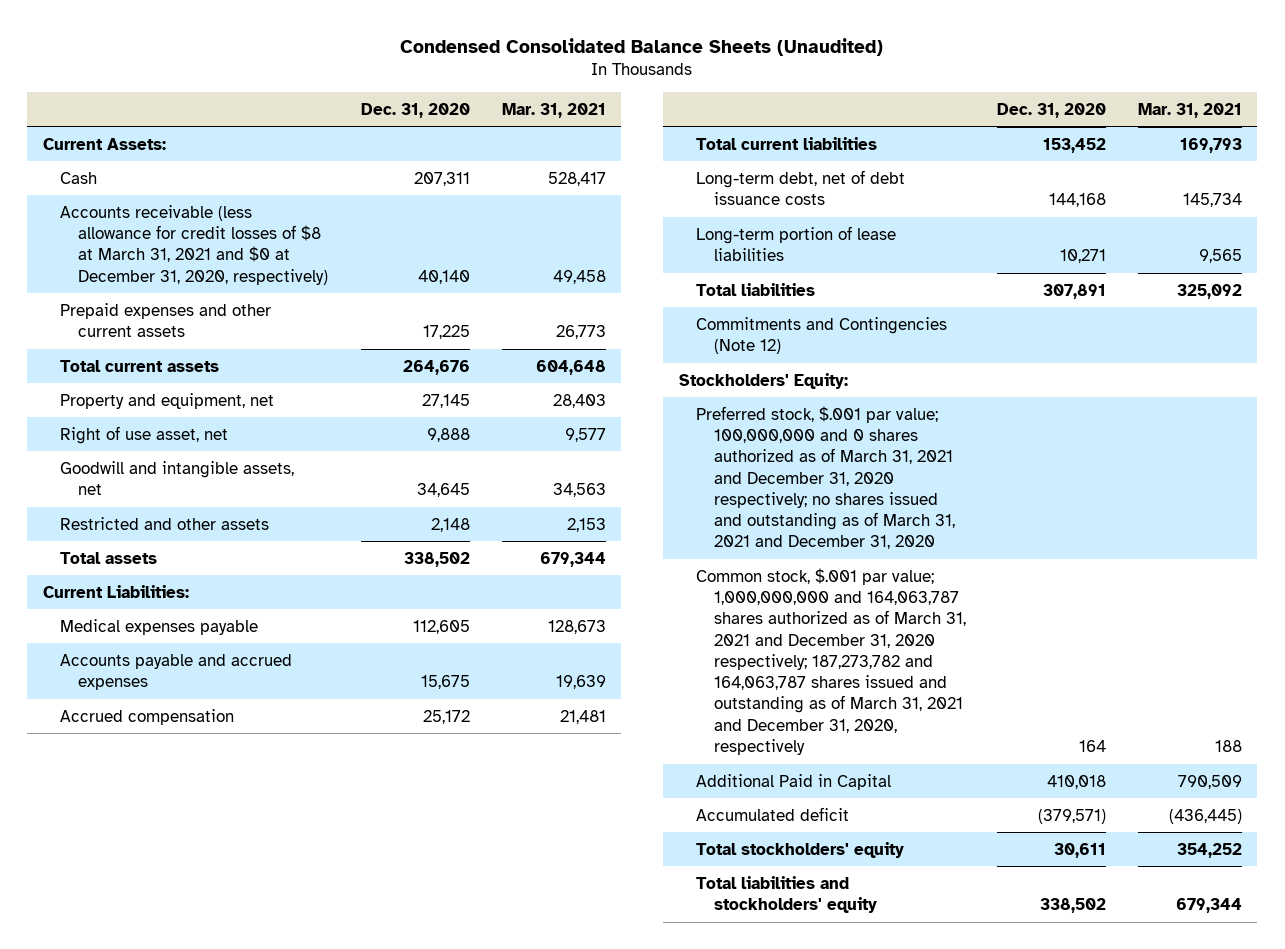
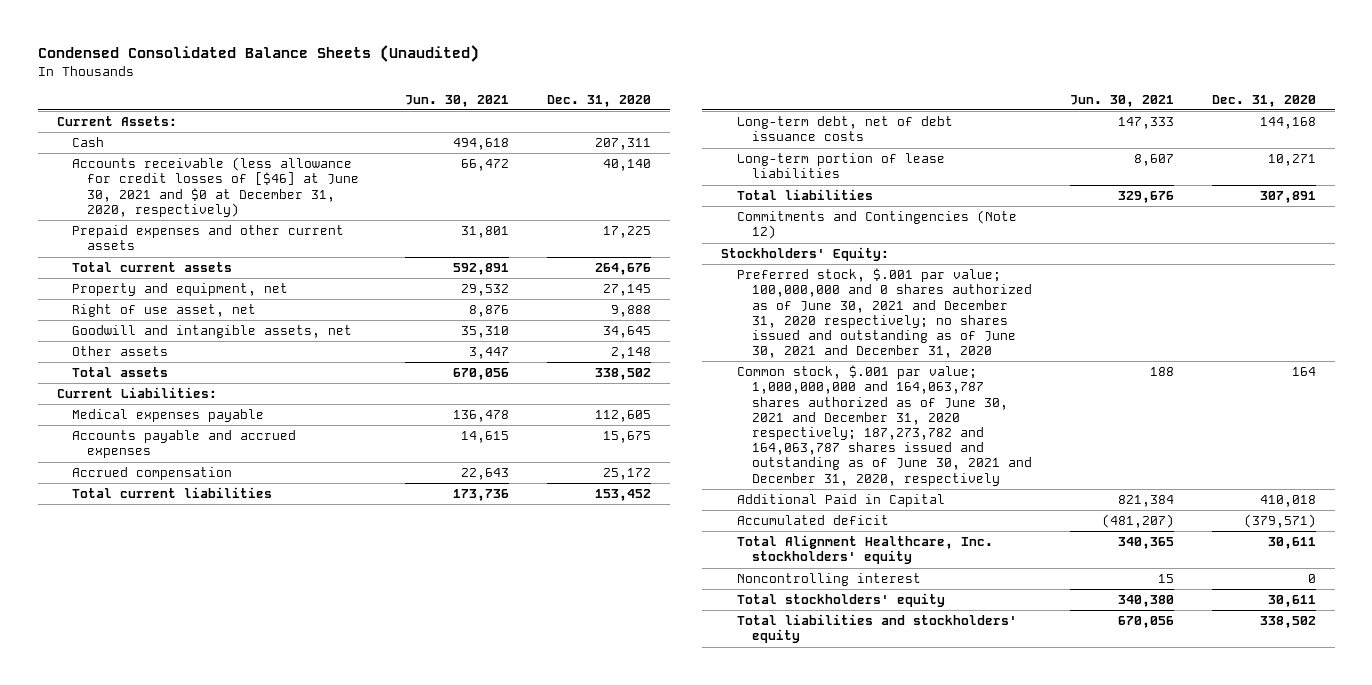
- | Dec. 31, 2020 | Mar. 31, 2021
+ | Jun. 30, 2021 | Dec. 31, 2020
- Accounts receivable (less allowance for credit losses of $8 at March 31, 2021 and $0 at December 31, 2020, respectively) | 40,140 | 49,458
+ Accounts receivable (less allowance for credit losses of [$46] at June 30, 2021 and $0 at December 31, 2020, respectively) | 66,472 | 40,140
- Restricted and other assets | 2,148 | 2,153
+ Other assets | 3,447 | 2,148
- Preferred stock, $.001 par value; 100,000,000 and 0 shares authorized as of March 31, 2021 and December 31, 2020 respectively; no shares issued and outstanding as of March 31, 2021 and December 31, 2020
- Common stock, $.001 par value; 1,000,000,000 and 164,063,787 shares authorized as of March 31, 2021 and December 31, 2020 respectively; 187,273,782 and 164,063,787 shares issued and outstanding as of March 31, 2021 and December 31, 2020, respectively | 164 | 188
+ Preferred stock, $.001 par value; 100,000,000 and 0 shares authorized as of June 30, 2021 and December 31, 2020 respectively; no shares issued and outstanding as of June 30, 2021 and December 31, 2020
+ Common stock, $.001 par value; 1,000,000,000 and 164,063,787 shares authorized as of June 30, 2021 and December 31, 2020 respectively; 187,273,782 and 164,063,787 shares issued and outstanding as of June 30, 2021 and December 31, 2020, respectively | 188 | 164
+ Total Alignment Healthcare, Inc. stockholders' equity | 340,365 | 30,611
+ Noncontrolling interest | 15 | 0

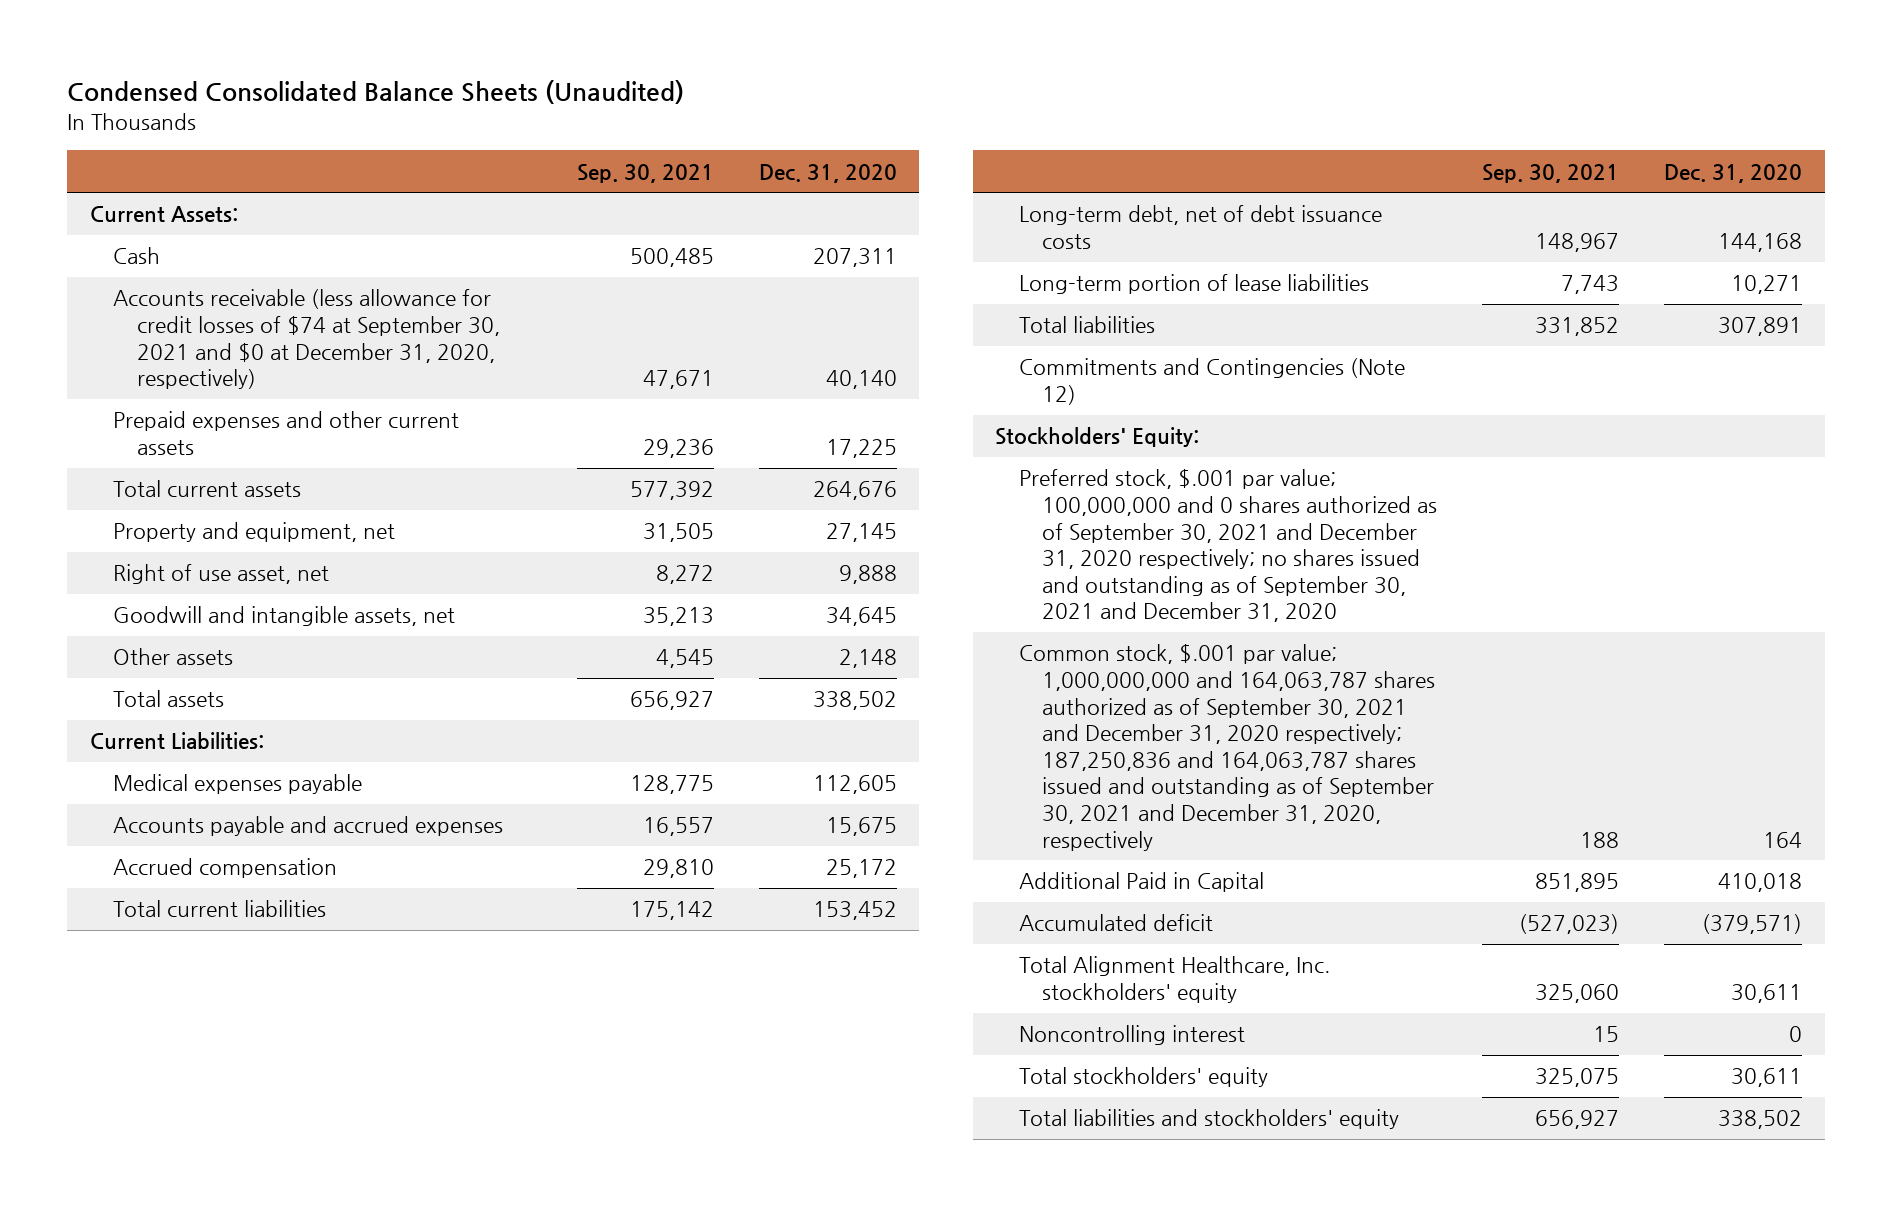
- | Jun. 30, 2021 | Dec. 31, 2020
+ | Sep. 30, 2021 | Dec. 31, 2020
- Accounts receivable (less allowance for credit losses of [$46] at June 30, 2021 and $0 at December 31, 2020, respectively) | 66,472 | 40,140
+ Accounts receivable (less allowance for credit losses of $74 at September 30, 2021 and $0 at December 31, 2020, respectively) | 47,671 | 40,140
- Preferred stock, $.001 par value; 100,000,000 and 0 shares authorized as of June 30, 2021 and December 31, 2020 respectively; no shares issued and outstanding as of June 30, 2021 and December 31, 2020
- Common stock, $.001 par value; 1,000,000,000 and 164,063,787 shares authorized as of June 30, 2021 and December 31, 2020 respectively; 187,273,782 and 164,063,787 shares issued and outstanding as of June 30, 2021 and December 31, 2020, respectively | 188 | 164
+ Preferred stock, $.001 par value; 100,000,000 and 0 shares authorized as of September 30, 2021 and December 31, 2020 respectively; no shares issued and outstanding as of September 30, 2021 and December 31, 2020
+ Common stock, $.001 par value; 1,000,000,000 and 164,063,787 shares authorized as of September 30, 2021 and December 31, 2020 respectively; 187,250,836 and 164,063,787 shares issued and outstanding as of September 30, 2021 and December 31, 2020, respectively | 188 | 164

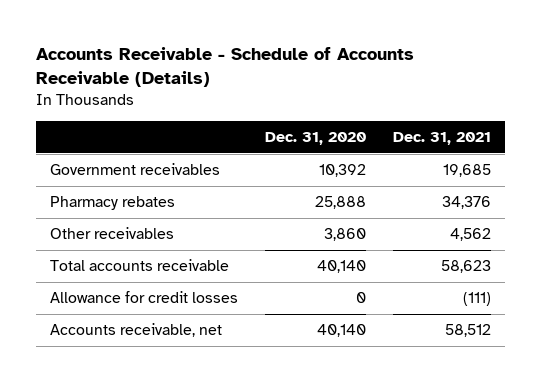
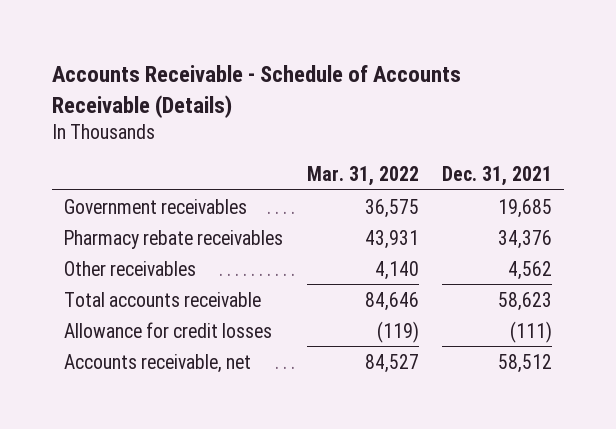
- | Dec. 31, 2020 | Dec. 31, 2021
+ | Mar. 31, 2022 | Dec. 31, 2021
- Pharmacy rebates | 25,888 | 34,376
+ Pharmacy rebate receivables | 43,931 | 34,376

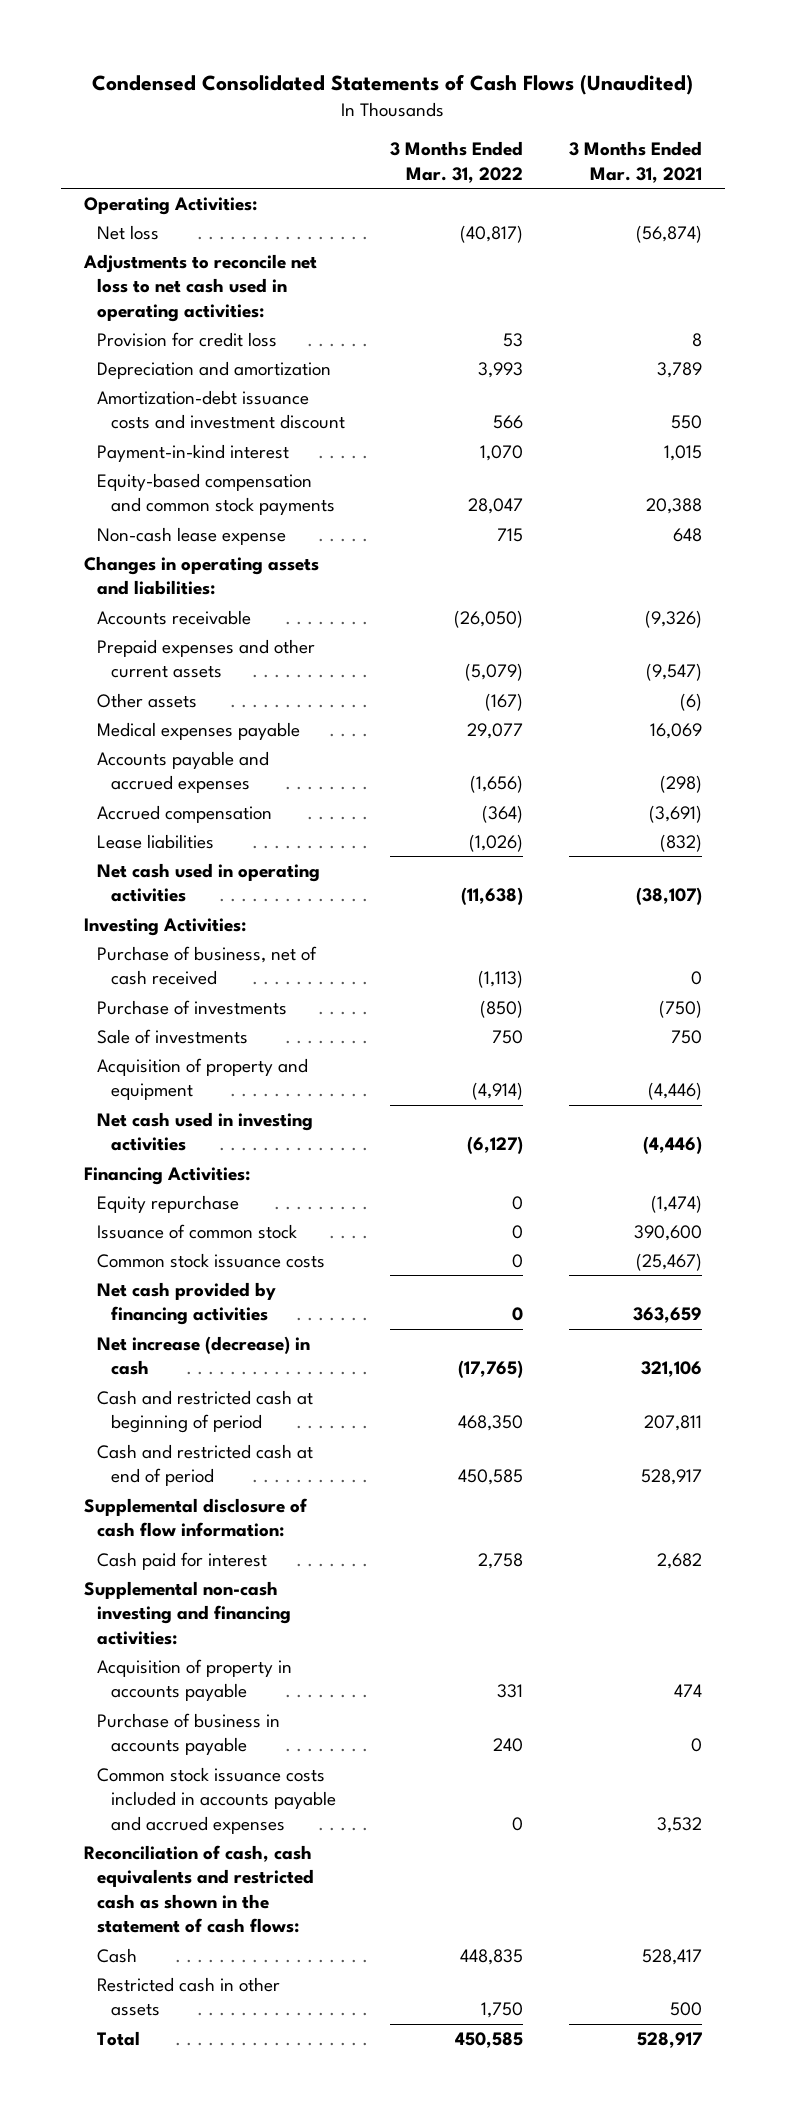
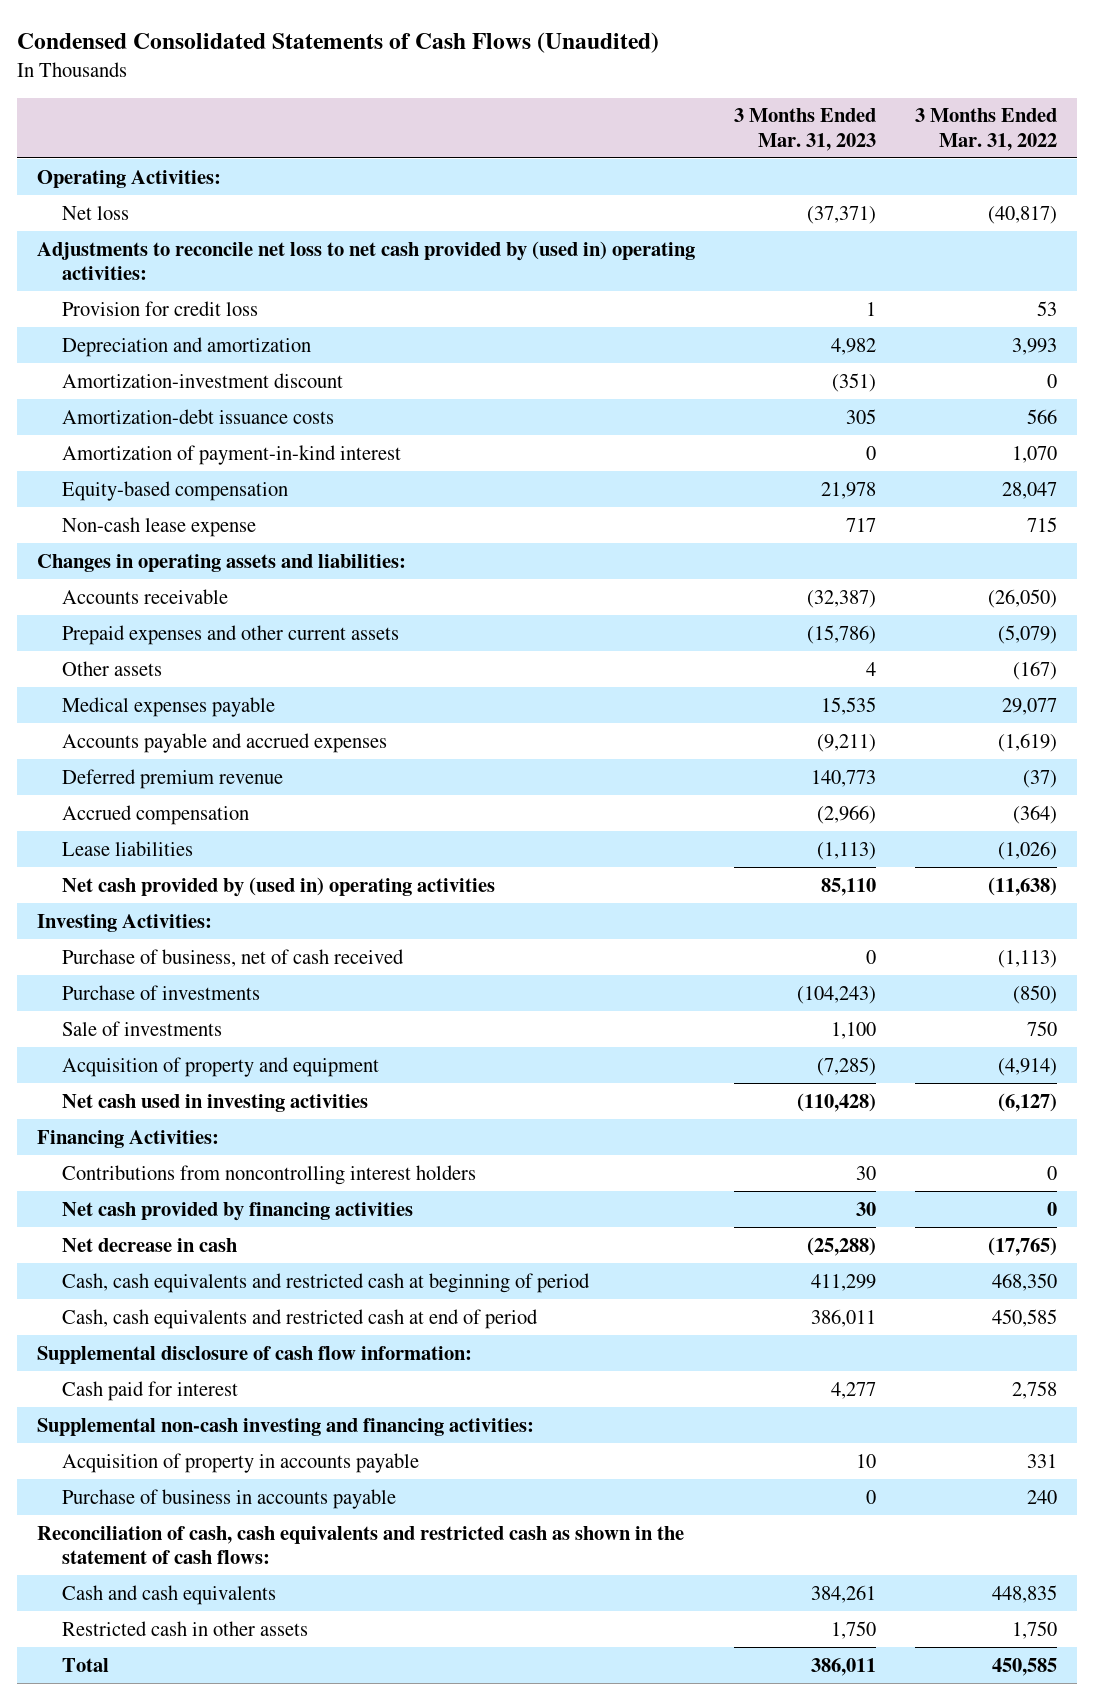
- | 3 Months Ended Mar. 31, 2022 | 3 Months Ended Mar. 31, 2021
+ | 3 Months Ended Mar. 31, 2023 | 3 Months Ended Mar. 31, 2022
- Adjustments to reconcile net loss to net cash used in operating activities:
+ Adjustments to reconcile net loss to net cash provided by (used in) operating activities:
- Amortization-debt issuance costs and investment discount | 566 | 550
- Payment-in-kind interest | 1,070 | 1,015
- Equity-based compensation and common stock payments | 28,047 | 20,388
+ Amortization-investment discount | (351) | 0
+ Amortization-debt issuance costs | 305 | 566
+ Amortization of payment-in-kind interest | 0 | 1,070
+ Equity-based compensation | 21,978 | 28,047
- Accounts payable and accrued expenses | (1,656) | (298)
+ Accounts payable and accrued expenses | (9,211) | (1,619)
+ Deferred premium revenue | 140,773 | (37)
- Net cash used in operating activities | (11,638) | (38,107)
+ Net cash provided by (used in) operating activities | 85,110 | (11,638)
- Equity repurchase | 0 | (1,474)
- Issuance of common stock | 0 | 390,600
- Common stock issuance costs | 0 | (25,467)
+ Contributions from noncontrolling interest holders | 30 | 0
- Net increase (decrease) in cash | (17,765) | 321,106
- Cash and restricted cash at beginning of period | 468,350 | 207,811
- Cash and restricted cash at end of period | 450,585 | 528,917
+ Net decrease in cash | (25,288) | (17,765)
+ Cash, cash equivalents and restricted cash at beginning of period | 411,299 | 468,350
+ Cash, cash equivalents and restricted cash at end of period | 386,011 | 450,585
- Common stock issuance costs included in accounts payable and accrued expenses | 0 | 3,532
- Cash | 448,835 | 528,417
+ Cash and cash equivalents | 384,261 | 448,835

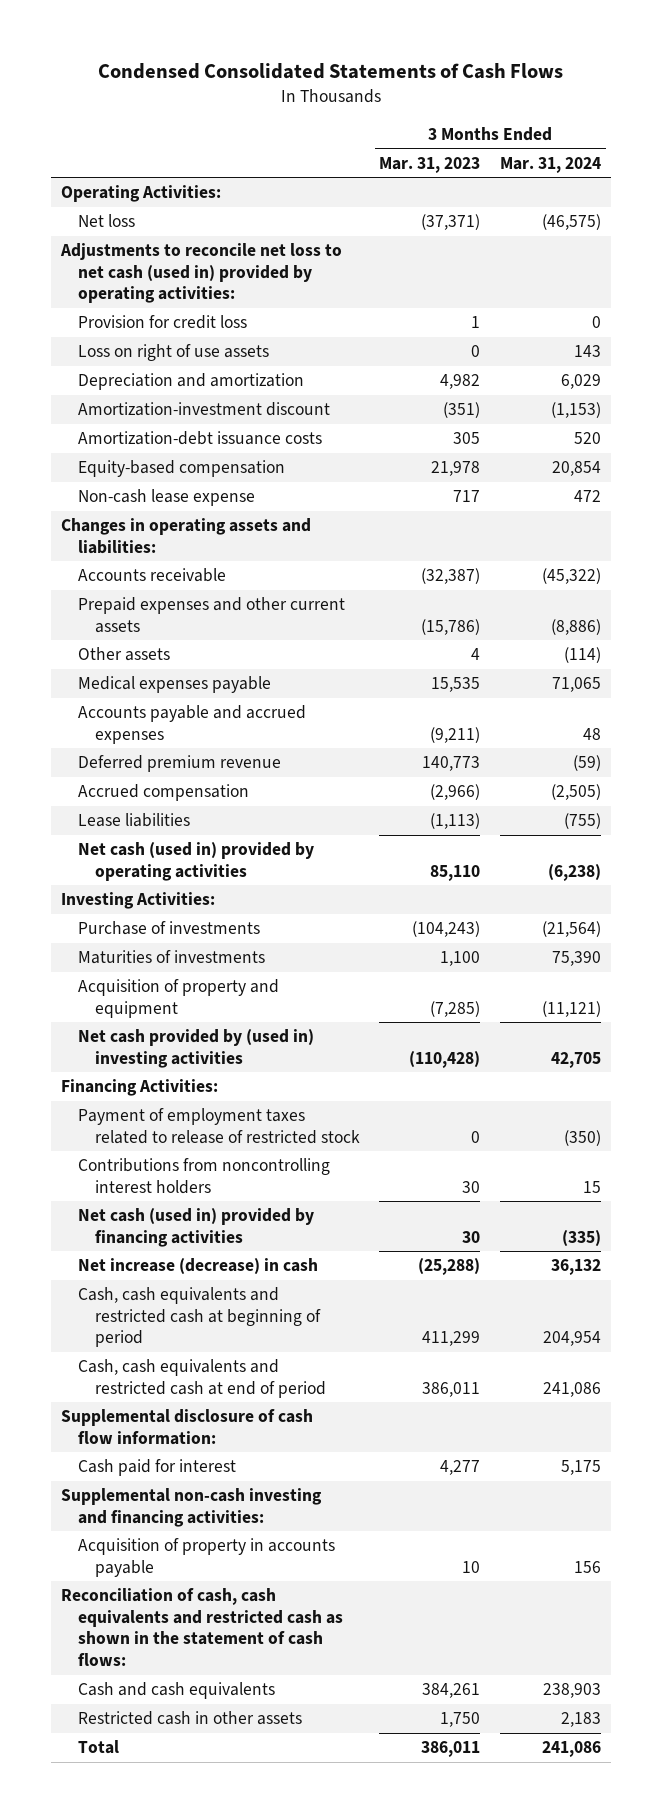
- Condensed Consolidated Statements of Cash Flows (Unaudited)
+ Condensed Consolidated Statements of Cash Flows
- | 3 Months Ended Mar. 31, 2023 | 3 Months Ended Mar. 31, 2022
+ | 3 Months Ended Mar. 31, 2023 | 3 Months Ended Mar. 31, 2024
- Adjustments to reconcile net loss to net cash provided by (used in) operating activities:
+ Adjustments to reconcile net loss to net cash (used in) provided by operating activities:
+ Loss on right of use assets | 0 | 143
- Amortization of payment-in-kind interest | 0 | 1,070
- Net cash provided by (used in) operating activities | 85,110 | (11,638)
+ Net cash (used in) provided by operating activities | 85,110 | (6,238)
- Purchase of business, net of cash received | 0 | (1,113)
- Sale of investments | 1,100 | 750
+ Maturities of investments | 1,100 | 75,390
- Net cash used in investing activities | (110,428) | (6,127)
+ Net cash provided by (used in) investing activities | (110,428) | 42,705
+ Payment of employment taxes related to release of restricted stock | 0 | (350)
- Net cash provided by financing activities | 30 | 0
- Net decrease in cash | (25,288) | (17,765)
+ Net cash (used in) provided by financing activities | 30 | (335)
+ Net increase (decrease) in cash | (25,288) | 36,132
- Purchase of business in accounts payable | 0 | 240

